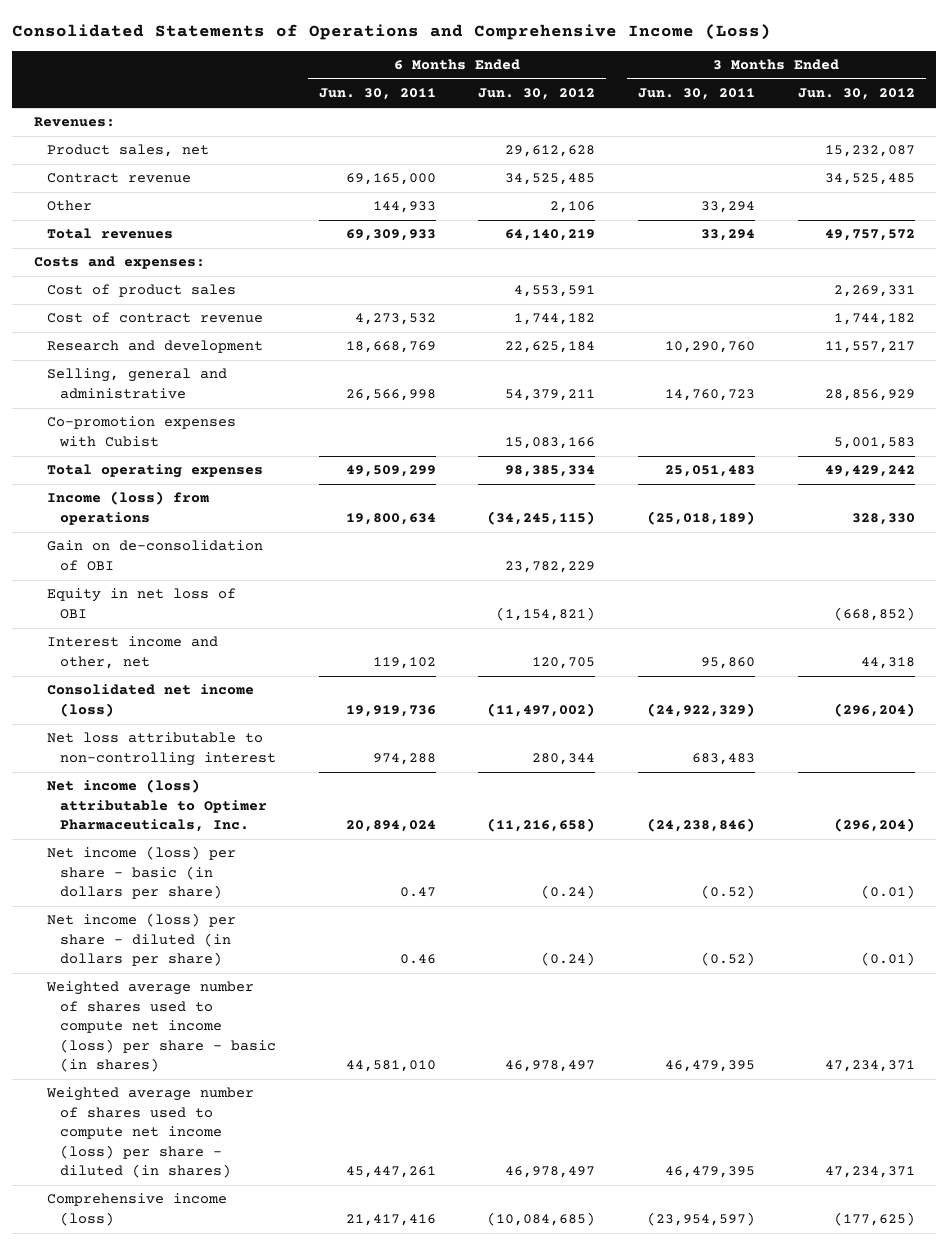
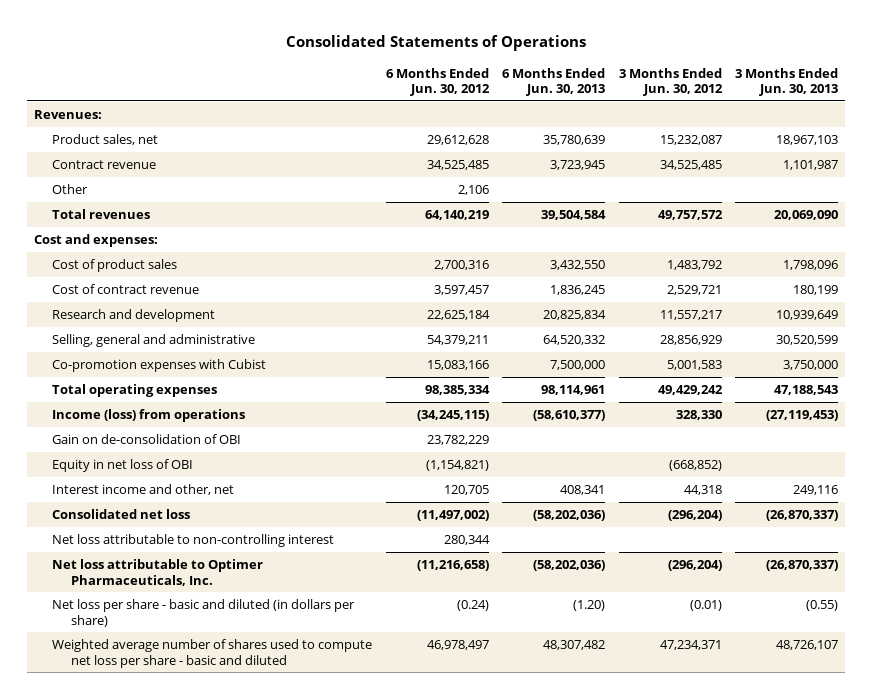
- Consolidated Statements of Operations and Comprehensive Income (Loss)
+ Consolidated Statements of Operations
- | 6 Months Ended Jun. 30, 2011 | 6 Months Ended Jun. 30, 2012 | 3 Months Ended Jun. 30, 2011 | 3 Months Ended Jun. 30, 2012
+ | 6 Months Ended Jun. 30, 2012 | 6 Months Ended Jun. 30, 2013 | 3 Months Ended Jun. 30, 2012 | 3 Months Ended Jun. 30, 2013
- Costs and expenses:
- Cost of product sales | | 4,553,591 | | 2,269,331
- Cost of contract revenue | 4,273,532 | 1,744,182 | | 1,744,182
+ Cost and expenses:
+ Cost of product sales | 2,700,316 | 3,432,550 | 1,483,792 | 1,798,096
+ Cost of contract revenue | 3,597,457 | 1,836,245 | 2,529,721 | 180,199
- Consolidated net income (loss) | 19,919,736 | (11,497,002) | (24,922,329) | (296,204)
+ Consolidated net loss | (11,497,002) | (58,202,036) | (296,204) | (26,870,337)
- Net income (loss) attributable to Optimer Pharmaceuticals, Inc. | 20,894,024 | (11,216,658) | (24,238,846) | (296,204)
- Net income (loss) per share - basic (in dollars per share) | 0.47 | (0.24) | (0.52) | (0.01)
- Net income (loss) per share - diluted (in dollars per share) | 0.46 | (0.24) | (0.52) | (0.01)
- Weighted average number of shares used to compute net income (loss) per share - basic (in shares) | 44,581,010 | 46,978,497 | 46,479,395 | 47,234,371
- Weighted average number of shares used to compute net income (loss) per share - diluted (in shares) | 45,447,261 | 46,978,497 | 46,479,395 | 47,234,371
- Comprehensive income (loss) | 21,417,416 | (10,084,685) | (23,954,597) | (177,625)
+ Net loss attributable to Optimer Pharmaceuticals, Inc. | (11,216,658) | (58,202,036) | (296,204) | (26,870,337)
+ Net loss per share - basic and diluted (in dollars per share) | (0.24) | (1.20) | (0.01) | (0.55)
+ Weighted average number of shares used to compute net loss per share - basic and diluted | 46,978,497 | 48,307,482 | 47,234,371 | 48,726,107

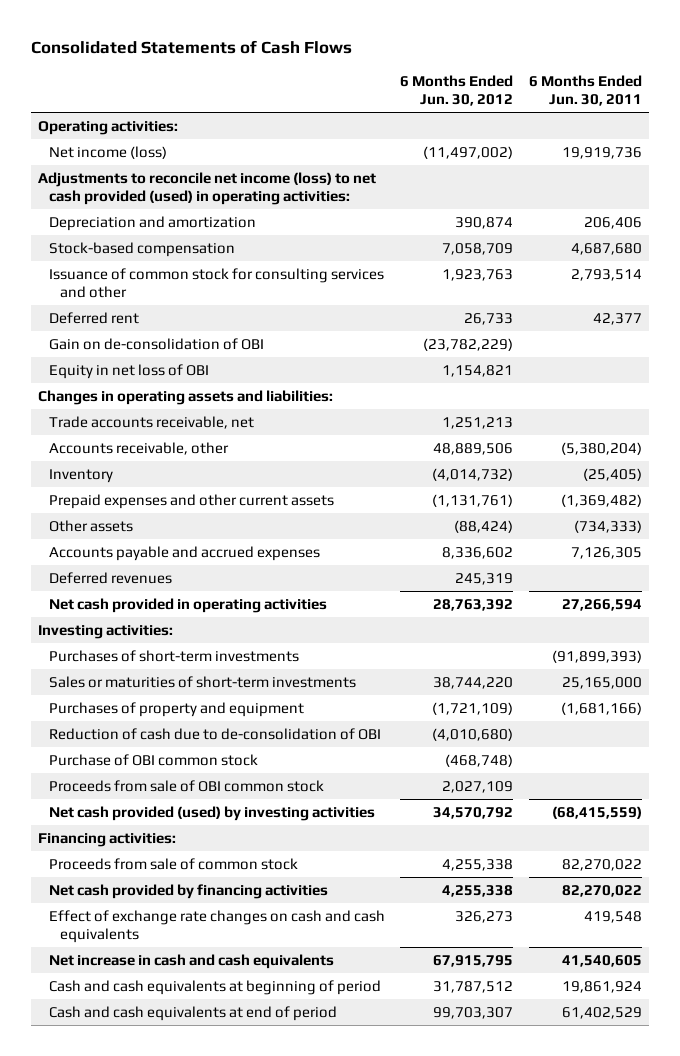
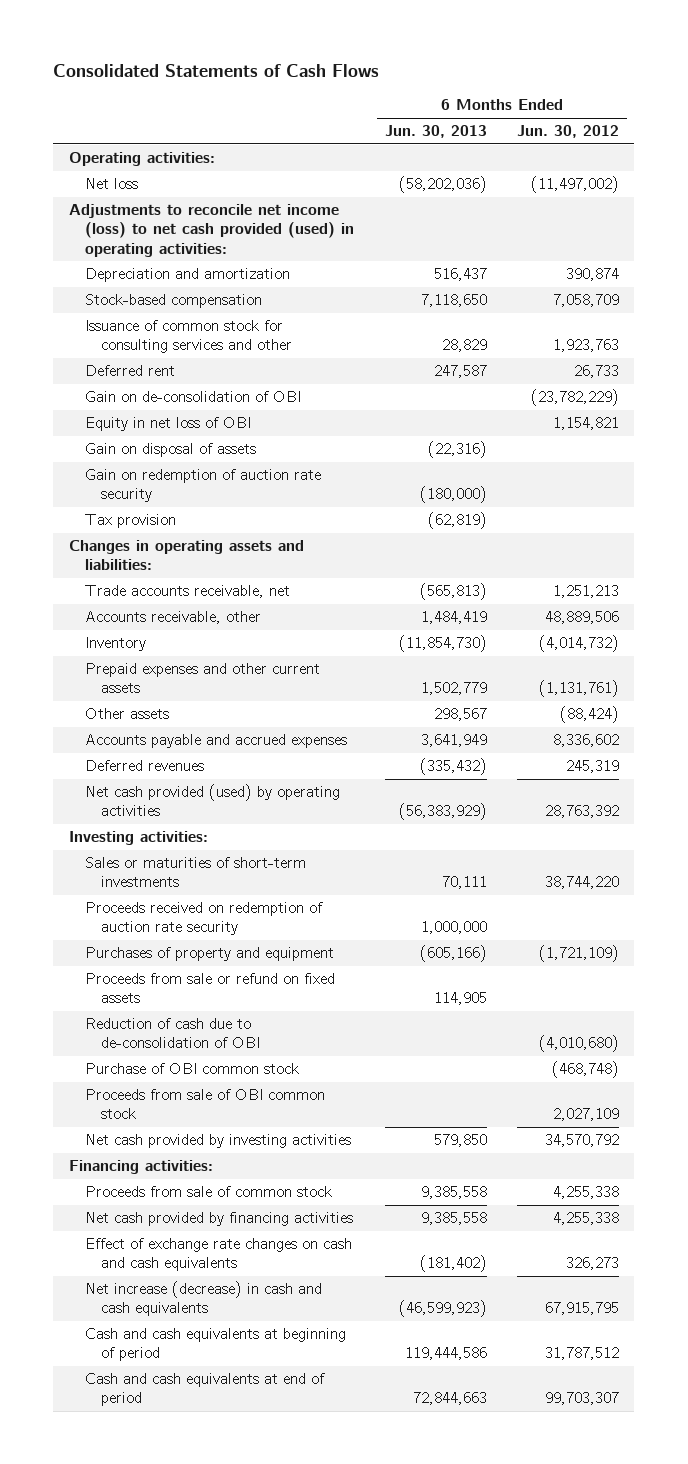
- | 6 Months Ended Jun. 30, 2012 | 6 Months Ended Jun. 30, 2011
+ | 6 Months Ended Jun. 30, 2013 | 6 Months Ended Jun. 30, 2012
- Net income (loss) | (11,497,002) | 19,919,736
+ Net loss | (58,202,036) | (11,497,002)
+ Gain on disposal of assets | (22,316) |
+ Gain on redemption of auction rate security | (180,000) |
+ Tax provision | (62,819) |
- Net cash provided in operating activities | 28,763,392 | 27,266,594
+ Net cash provided (used) by operating activities | (56,383,929) | 28,763,392
- Purchases of short-term investments | | (91,899,393)
+ Proceeds received on redemption of auction rate security | 1,000,000 |
+ Proceeds from sale or refund on fixed assets | 114,905 |
- Net cash provided (used) by investing activities | 34,570,792 | (68,415,559)
+ Net cash provided by investing activities | 579,850 | 34,570,792
- Net increase in cash and cash equivalents | 67,915,795 | 41,540,605
+ Net increase (decrease) in cash and cash equivalents | (46,599,923) | 67,915,795

